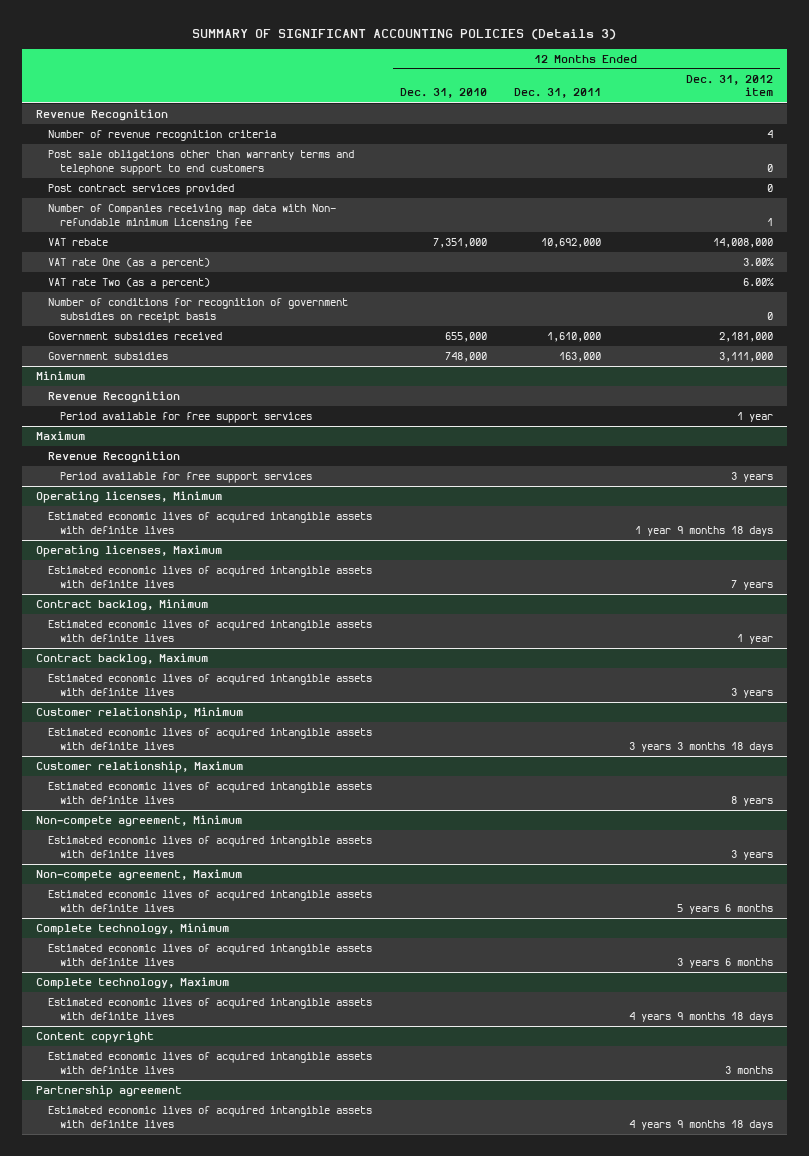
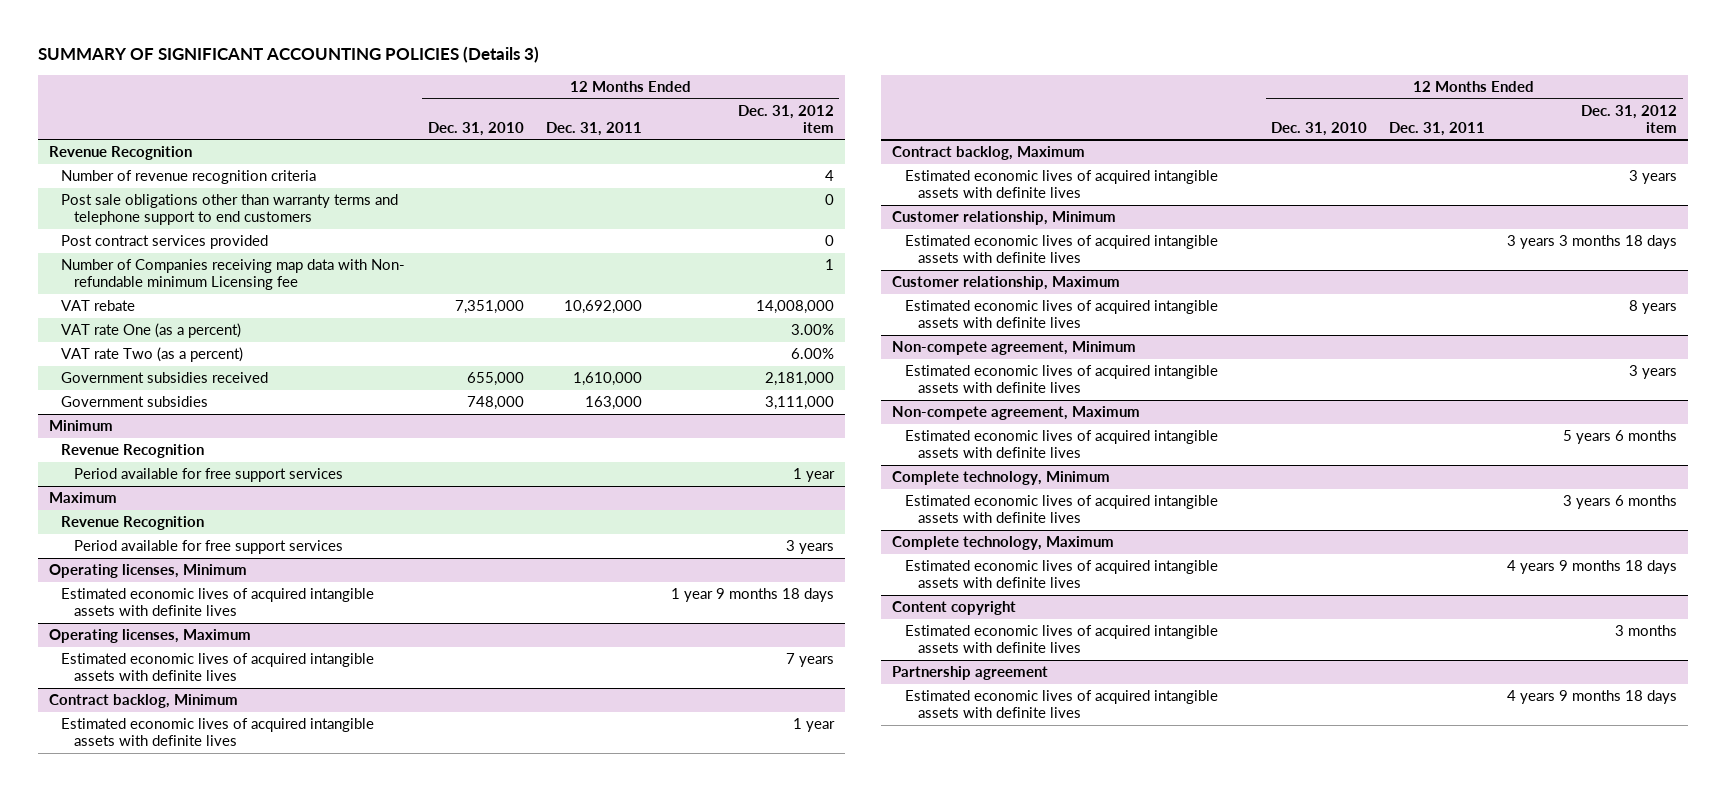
- Number of conditions for recognition of government subsidies on receipt basis | | | 0

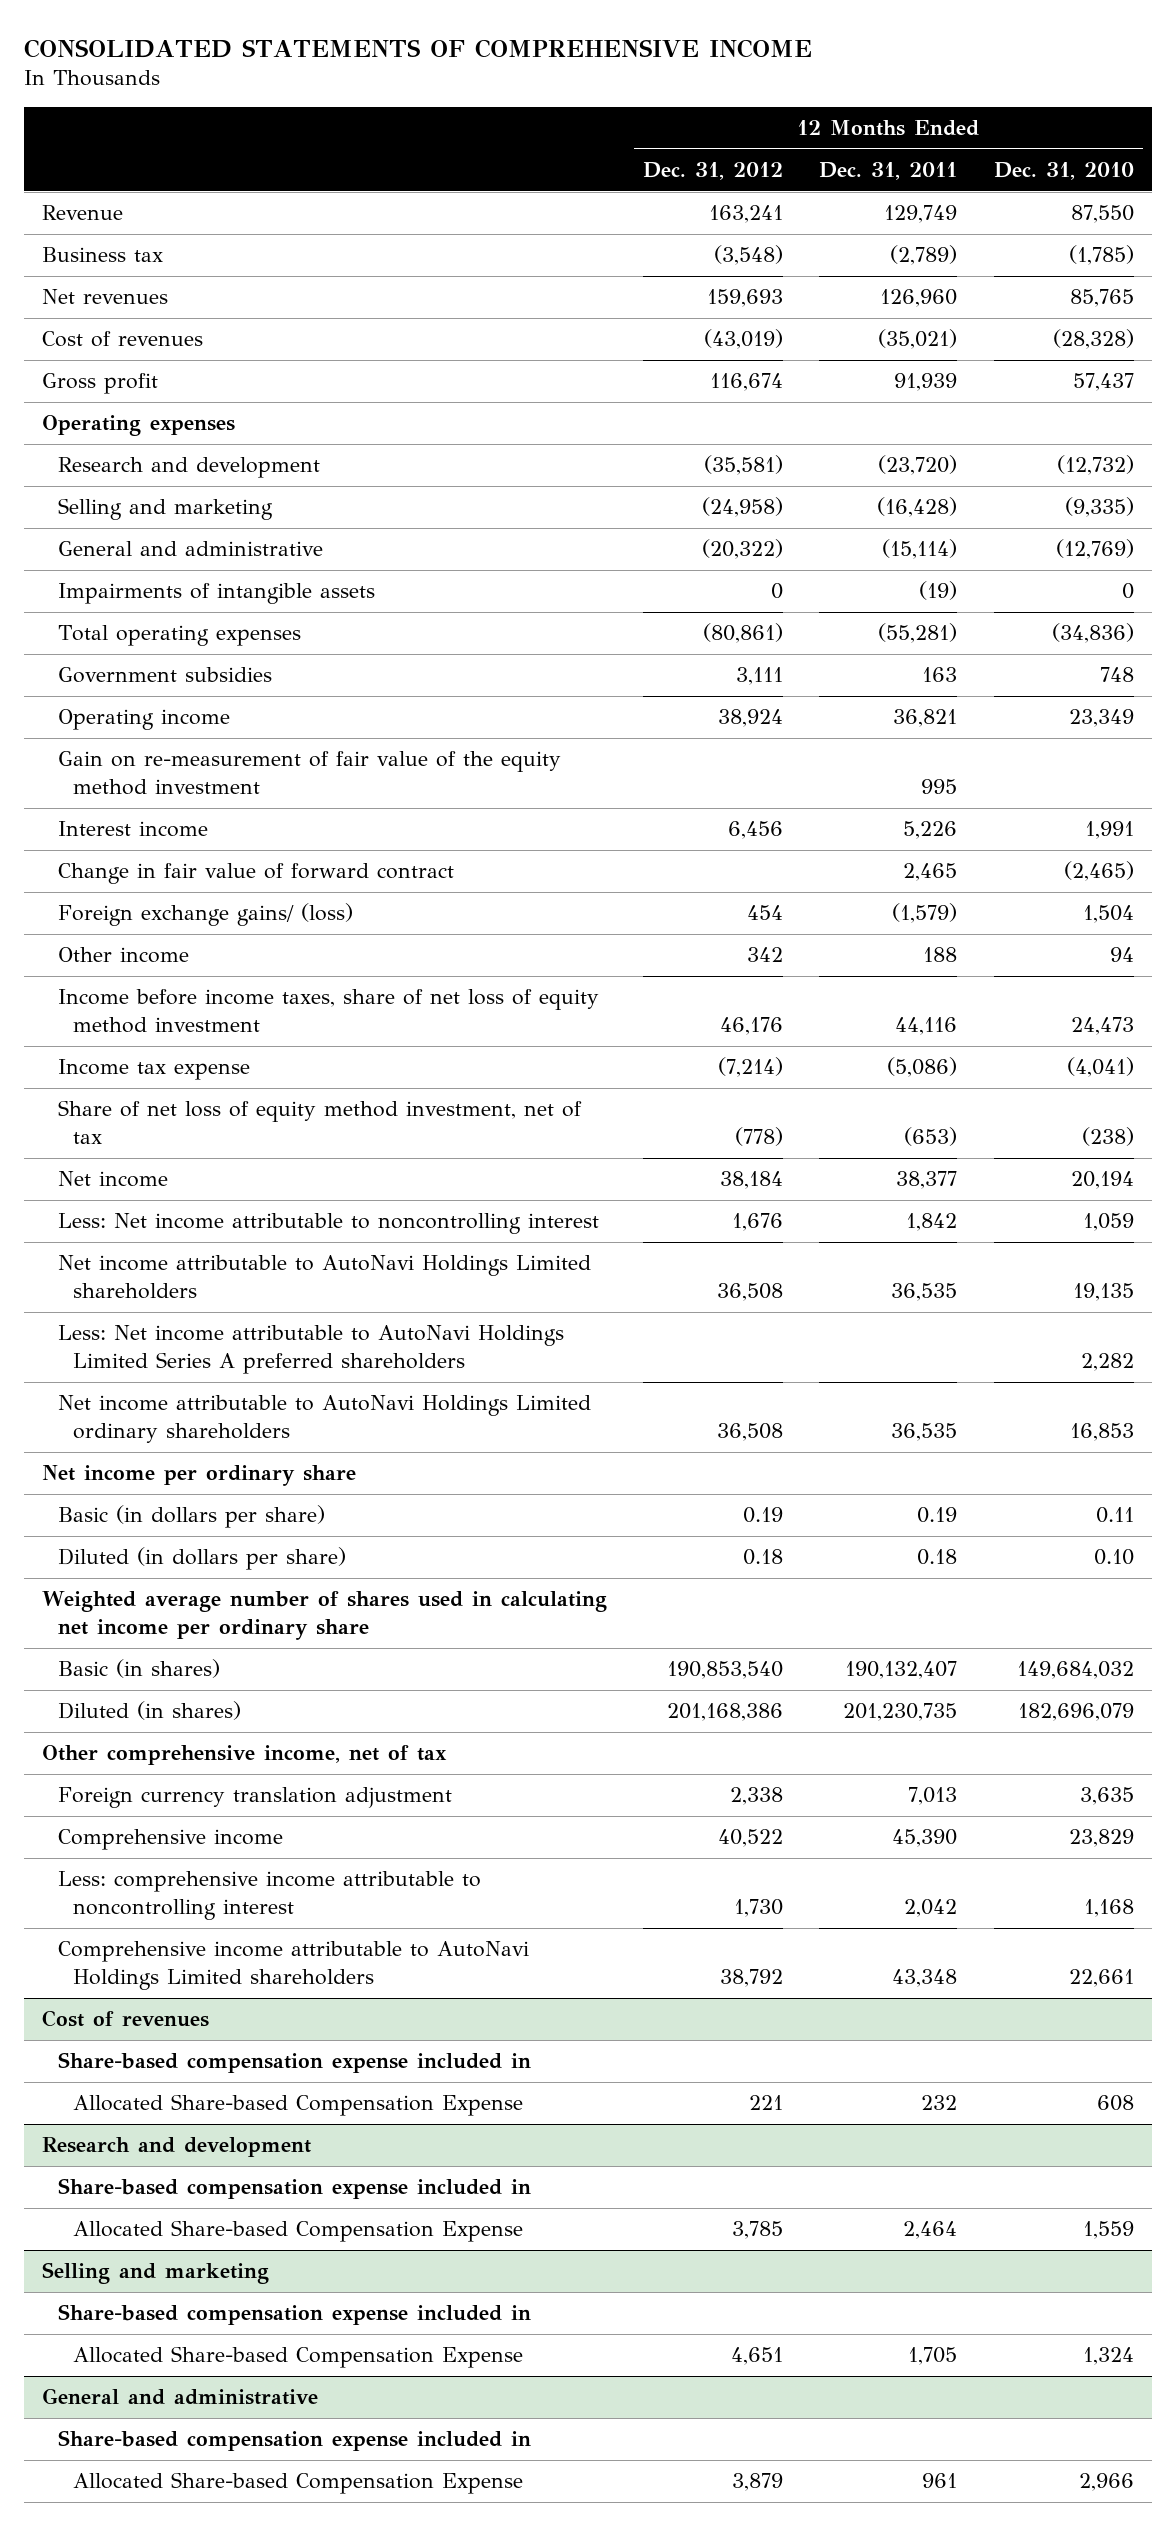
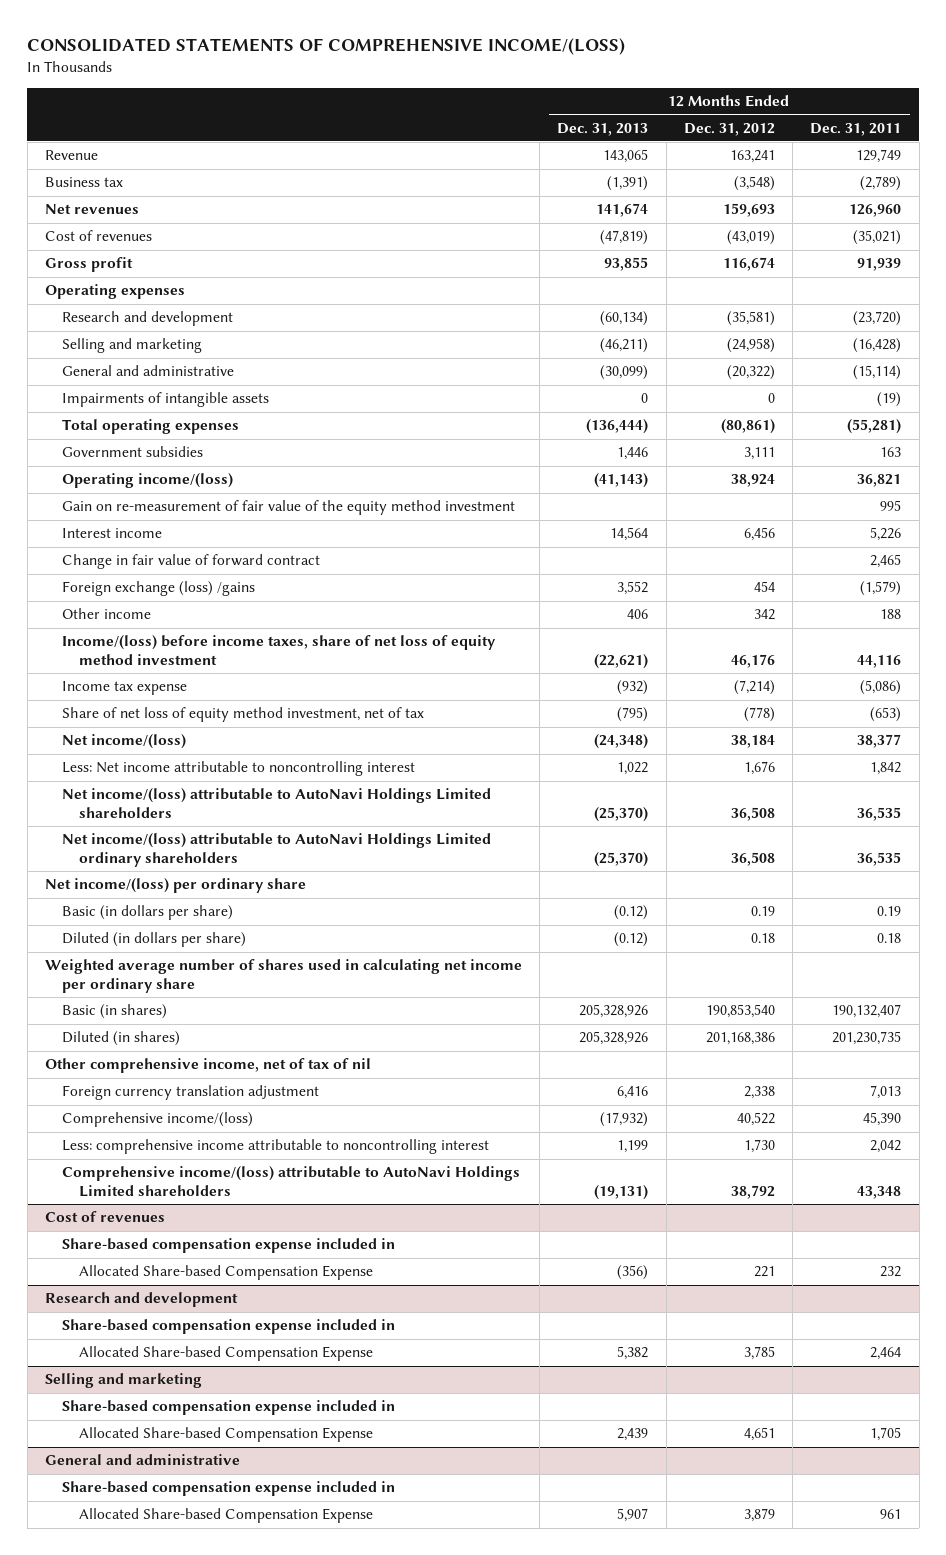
- CONSOLIDATED STATEMENTS OF COMPREHENSIVE INCOME
+ CONSOLIDATED STATEMENTS OF COMPREHENSIVE INCOME/(LOSS)
- | 12 Months Ended Dec. 31, 2012 | 12 Months Ended Dec. 31, 2011 | 12 Months Ended Dec. 31, 2010
+ | 12 Months Ended Dec. 31, 2013 | 12 Months Ended Dec. 31, 2012 | 12 Months Ended Dec. 31, 2011
- Operating income | 38,924 | 36,821 | 23,349
+ Operating income/(loss) | (41,143) | 38,924 | 36,821
- Foreign exchange gains/ (loss) | 454 | (1,579) | 1,504
+ Foreign exchange (loss) /gains | 3,552 | 454 | (1,579)
- Income before income taxes, share of net loss of equity method investment | 46,176 | 44,116 | 24,473
+ Income/(loss) before income taxes, share of net loss of equity method investment | (22,621) | 46,176 | 44,116
- Net income | 38,184 | 38,377 | 20,194
+ Net income/(loss) | (24,348) | 38,184 | 38,377
- Net income attributable to AutoNavi Holdings Limited shareholders | 36,508 | 36,535 | 19,135
- Less: Net income attributable to AutoNavi Holdings Limited Series A preferred shareholders | | | 2,282
- Net income attributable to AutoNavi Holdings Limited ordinary shareholders | 36,508 | 36,535 | 16,853
- Net income per ordinary share
+ Net income/(loss) attributable to AutoNavi Holdings Limited shareholders | (25,370) | 36,508 | 36,535
+ Net income/(loss) attributable to AutoNavi Holdings Limited ordinary shareholders | (25,370) | 36,508 | 36,535
+ Net income/(loss) per ordinary share
- Other comprehensive income, net of tax
+ Other comprehensive income, net of tax of nil
- Comprehensive income | 40,522 | 45,390 | 23,829
+ Comprehensive income/(loss) | (17,932) | 40,522 | 45,390
- Comprehensive income attributable to AutoNavi Holdings Limited shareholders | 38,792 | 43,348 | 22,661
+ Comprehensive income/(loss) attributable to AutoNavi Holdings Limited shareholders | (19,131) | 38,792 | 43,348

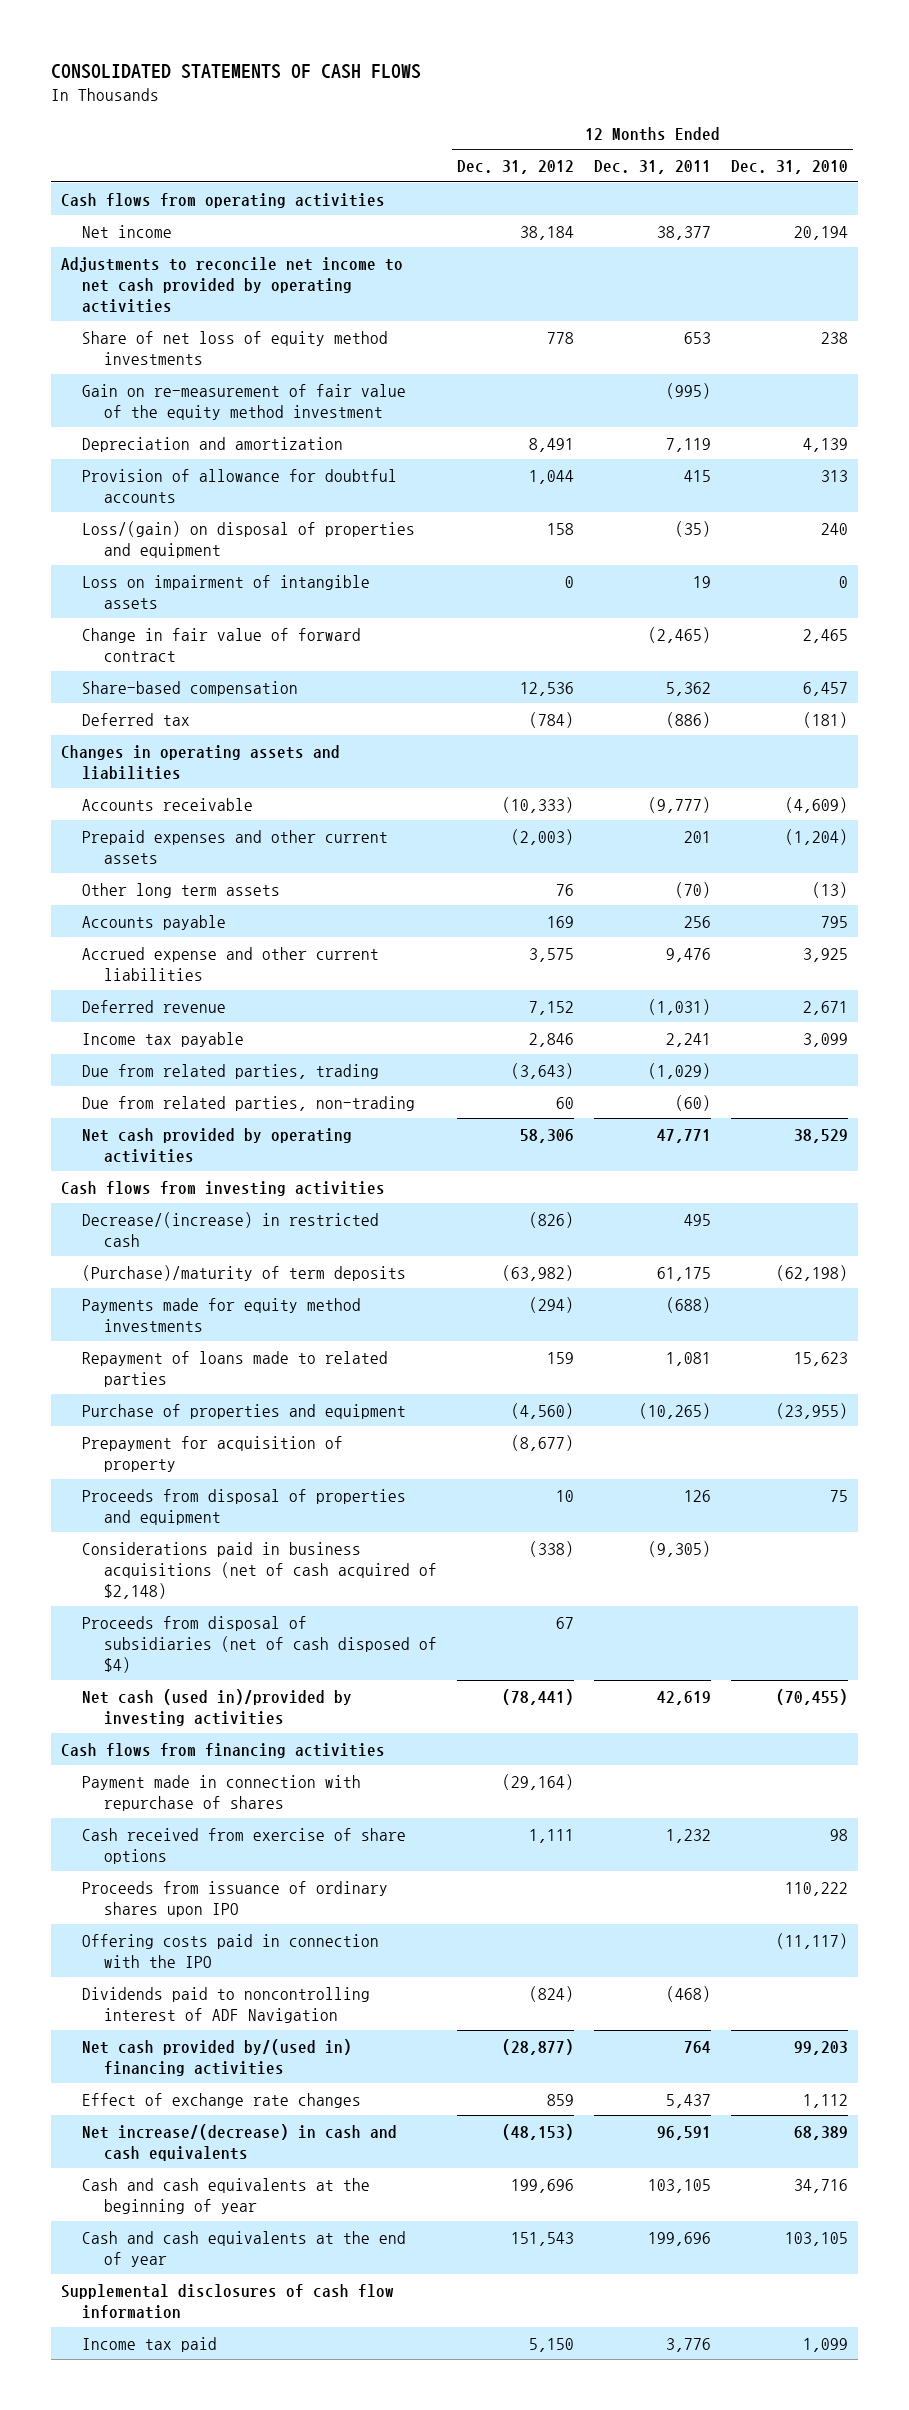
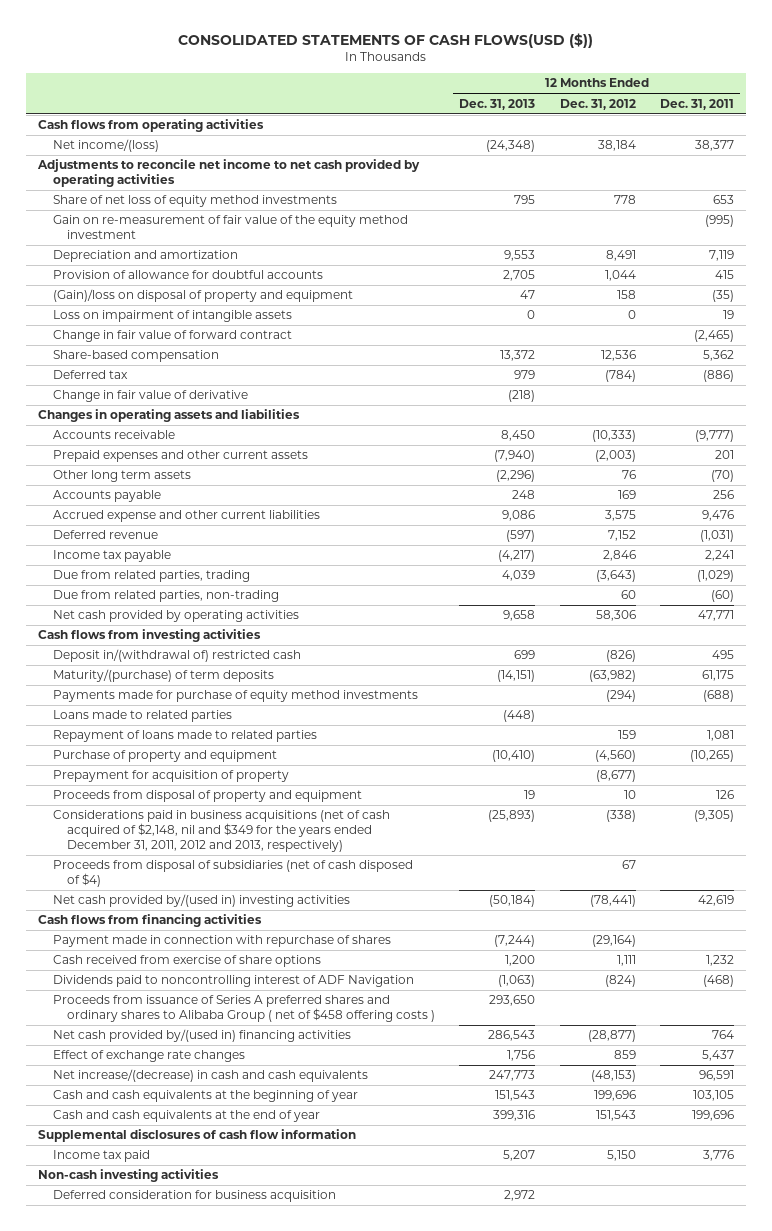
- CONSOLIDATED STATEMENTS OF CASH FLOWS
+ CONSOLIDATED STATEMENTS OF CASH FLOWS(USD ($))
- | 12 Months Ended Dec. 31, 2012 | 12 Months Ended Dec. 31, 2011 | 12 Months Ended Dec. 31, 2010
+ | 12 Months Ended Dec. 31, 2013 | 12 Months Ended Dec. 31, 2012 | 12 Months Ended Dec. 31, 2011
- Net income | 38,184 | 38,377 | 20,194
+ Net income/(loss) | (24,348) | 38,184 | 38,377
- Loss/(gain) on disposal of properties and equipment | 158 | (35) | 240
+ (Gain)/loss on disposal of property and equipment | 47 | 158 | (35)
+ Change in fair value of derivative | (218) | |
- Decrease/(increase) in restricted cash | (826) | 495 |
- (Purchase)/maturity of term deposits | (63,982) | 61,175 | (62,198)
- Payments made for equity method investments | (294) | (688) |
+ Deposit in/(withdrawal of) restricted cash | 699 | (826) | 495
+ Maturity/(purchase) of term deposits | (14,151) | (63,982) | 61,175
+ Payments made for purchase of equity method investments | | (294) | (688)
+ Loans made to related parties | (448) | |
- Purchase of properties and equipment | (4,560) | (10,265) | (23,955)
+ Purchase of property and equipment | (10,410) | (4,560) | (10,265)
- Proceeds from disposal of properties and equipment | 10 | 126 | 75
- Considerations paid in business acquisitions (net of cash acquired of $2,148) | (338) | (9,305) |
+ Proceeds from disposal of property and equipment | 19 | 10 | 126
+ Considerations paid in business acquisitions (net of cash acquired of $2,148, nil and $349 for the years ended December 31, 2011, 2012 and 2013, respectively) | (25,893) | (338) | (9,305)
- Net cash (used in)/provided by investing activities | (78,441) | 42,619 | (70,455)
+ Net cash provided by/(used in) investing activities | (50,184) | (78,441) | 42,619
- Proceeds from issuance of ordinary shares upon IPO | | | 110,222
- Offering costs paid in connection with the IPO | | | (11,117)
+ Proceeds from issuance of Series A preferred shares and ordinary shares to Alibaba Group ( net of $458 offering costs ) | 293,650 | |
+ Non-cash investing activities
+ Deferred consideration for business acquisition | 2,972 | |

